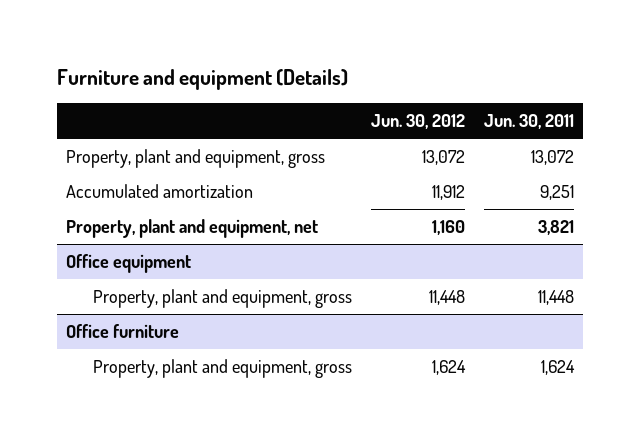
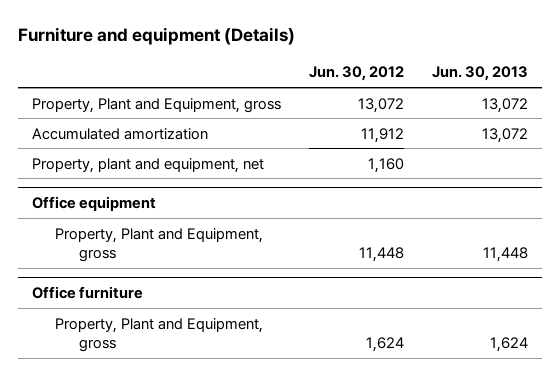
- | Jun. 30, 2012 | Jun. 30, 2011
+ | Jun. 30, 2012 | Jun. 30, 2013
- Property, plant and equipment, gross | 13,072 | 13,072
+ Property, Plant and Equipment, gross | 13,072 | 13,072
@ Office equipment
- Property, plant and equipment, gross | 11,448 | 11,448
+ Property, Plant and Equipment, gross | 11,448 | 11,448
@ Office furniture
- Property, plant and equipment, gross | 1,624 | 1,624
+ Property, Plant and Equipment, gross | 1,624 | 1,624

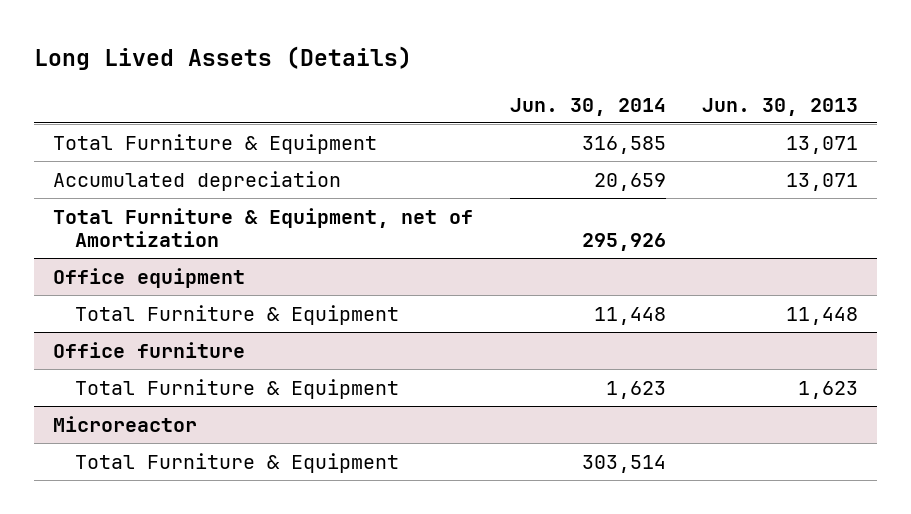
- Furniture and equipment (Details)
+ Long Lived Assets (Details)
- | Jun. 30, 2012 | Jun. 30, 2013
+ | Jun. 30, 2014 | Jun. 30, 2013
- Property, Plant and Equipment, gross | 13,072 | 13,072
- Accumulated amortization | 11,912 | 13,072
- Property, plant and equipment, net | 1,160 |
+ Total Furniture & Equipment | 316,585 | 13,071
+ Accumulated depreciation | 20,659 | 13,071
+ Total Furniture & Equipment, net of Amortization | 295,926 |
@ Office equipment
- Property, Plant and Equipment, gross | 11,448 | 11,448
+ Total Furniture & Equipment | 11,448 | 11,448
@ Office furniture
- Property, Plant and Equipment, gross | 1,624 | 1,624
+ Total Furniture & Equipment | 1,623 | 1,623
+ Microreactor
+ Total Furniture & Equipment | 303,514 |

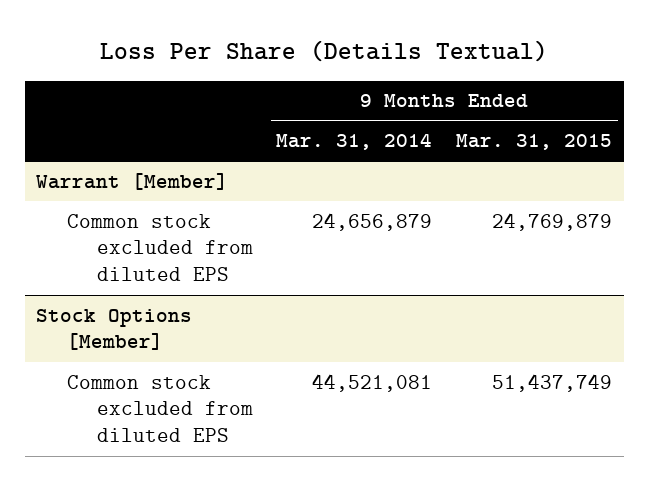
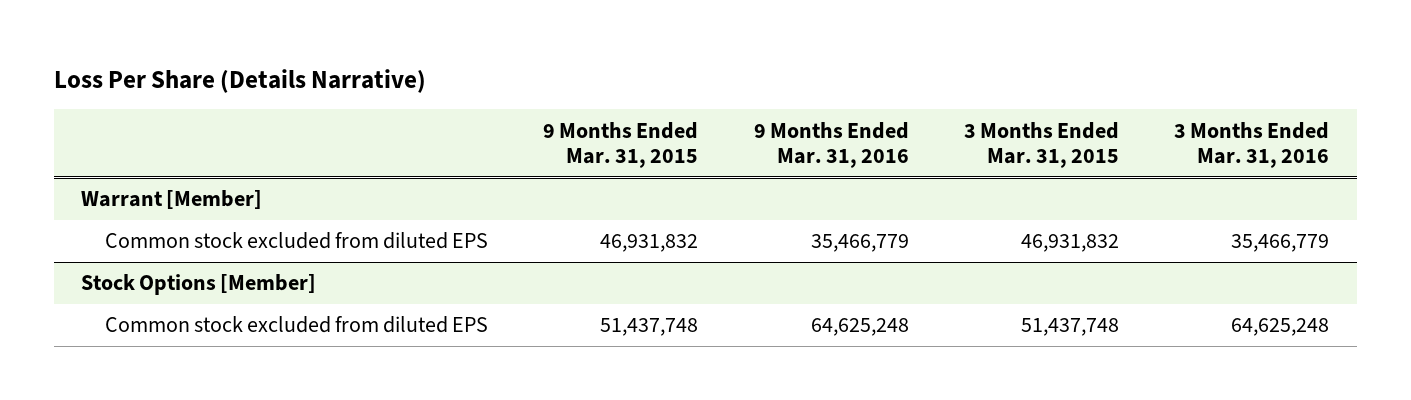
- Loss Per Share (Details Textual)
+ Loss Per Share (Details Narrative)
- | 9 Months Ended Mar. 31, 2014 | 9 Months Ended Mar. 31, 2015
+ | 9 Months Ended Mar. 31, 2015 | 9 Months Ended Mar. 31, 2016 | 3 Months Ended Mar. 31, 2015 | 3 Months Ended Mar. 31, 2016
@ Warrant [Member]
- Common stock excluded from diluted EPS | 24,656,879 | 24,769,879
+ Common stock excluded from diluted EPS | 46,931,832 | 35,466,779 | 46,931,832 | 35,466,779
@ Stock Options [Member]
- Common stock excluded from diluted EPS | 44,521,081 | 51,437,749
+ Common stock excluded from diluted EPS | 51,437,748 | 64,625,248 | 51,437,748 | 64,625,248

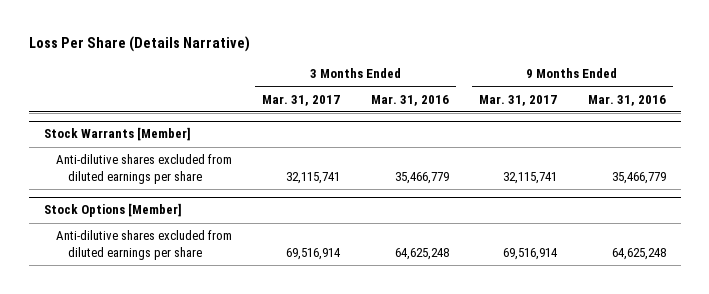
- | 9 Months Ended Mar. 31, 2015 | 9 Months Ended Mar. 31, 2016 | 3 Months Ended Mar. 31, 2015 | 3 Months Ended Mar. 31, 2016
+ | 3 Months Ended Mar. 31, 2017 | 3 Months Ended Mar. 31, 2016 | 9 Months Ended Mar. 31, 2017 | 9 Months Ended Mar. 31, 2016
- Warrant [Member]
- Common stock excluded from diluted EPS | 46,931,832 | 35,466,779 | 46,931,832 | 35,466,779
+ Stock Warrants [Member]
+ Anti-dilutive shares excluded from diluted earnings per share | 32,115,741 | 35,466,779 | 32,115,741 | 35,466,779
@ Stock Options [Member]
- Common stock excluded from diluted EPS | 51,437,748 | 64,625,248 | 51,437,748 | 64,625,248
+ Anti-dilutive shares excluded from diluted earnings per share | 69,516,914 | 64,625,248 | 69,516,914 | 64,625,248

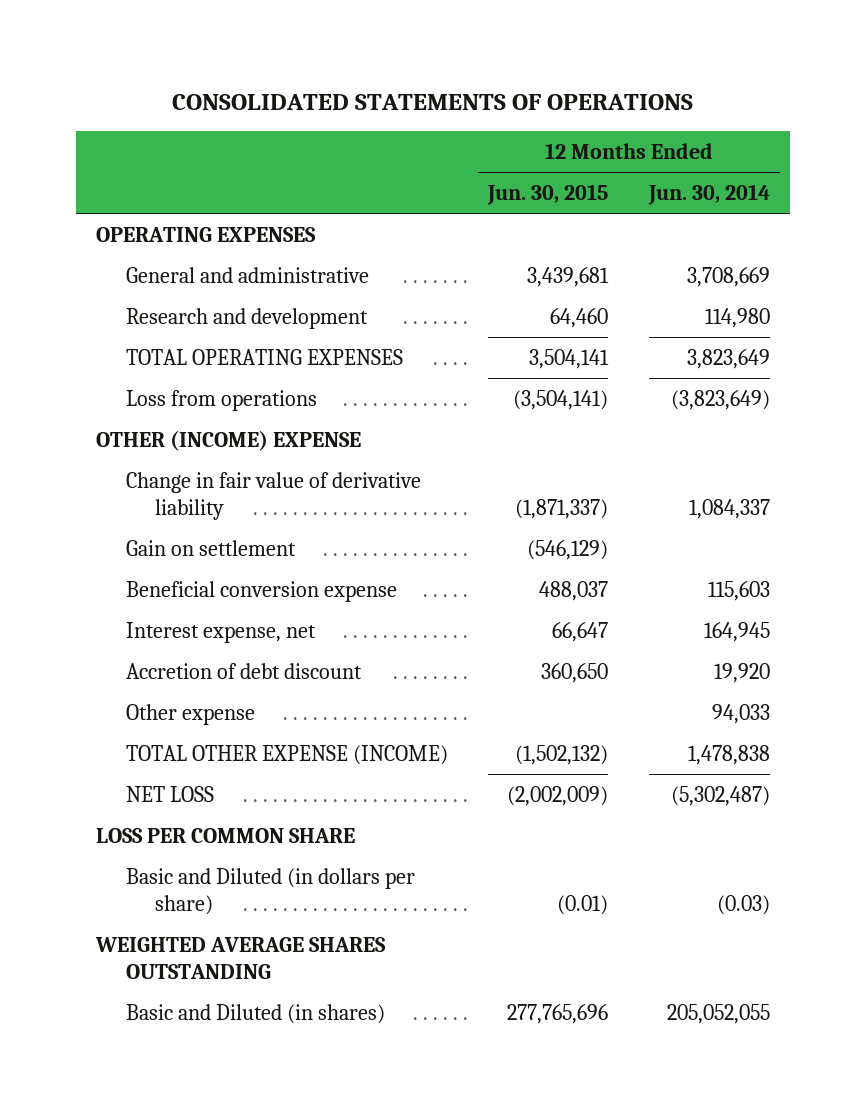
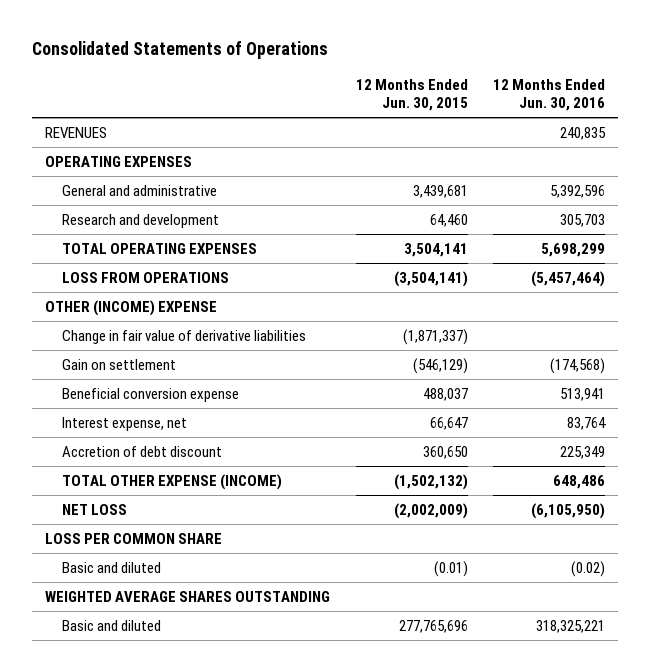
- CONSOLIDATED STATEMENTS OF OPERATIONS
+ Consolidated Statements of Operations
- | 12 Months Ended Jun. 30, 2015 | 12 Months Ended Jun. 30, 2014
+ | 12 Months Ended Jun. 30, 2015 | 12 Months Ended Jun. 30, 2016
+ REVENUES | | 240,835
- Loss from operations | (3,504,141) | (3,823,649)
+ LOSS FROM OPERATIONS | (3,504,141) | (5,457,464)
- Change in fair value of derivative liability | (1,871,337) | 1,084,337
+ Change in fair value of derivative liabilities | (1,871,337) |
- Other expense | | 94,033
- Basic and Diluted (in dollars per share) | (0.01) | (0.03)
+ Basic and diluted | (0.01) | (0.02)
- Basic and Diluted (in shares) | 277,765,696 | 205,052,055
+ Basic and diluted | 277,765,696 | 318,325,221

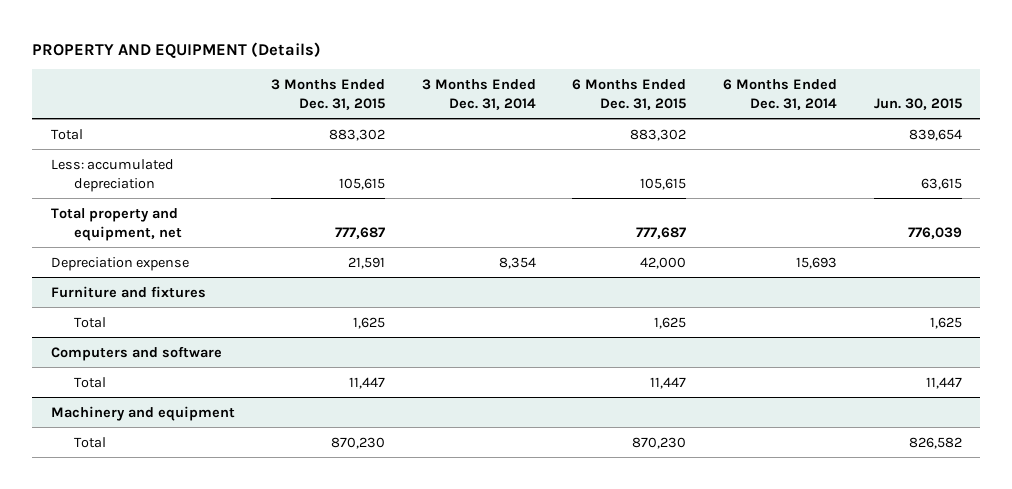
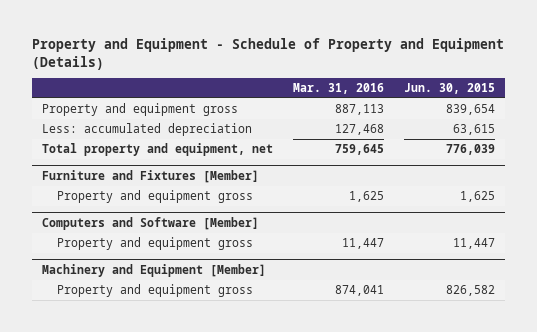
- PROPERTY AND EQUIPMENT (Details)
+ Property and Equipment - Schedule of Property and Equipment (Details)
- | 3 Months Ended Dec. 31, 2015 | 3 Months Ended Dec. 31, 2014 | 6 Months Ended Dec. 31, 2015 | 6 Months Ended Dec. 31, 2014 | Jun. 30, 2015
+ | Mar. 31, 2016 | Jun. 30, 2015
- Total | 883,302 | | 883,302 | | 839,654
+ Property and equipment gross | 887,113 | 839,654
- Depreciation expense | 21,591 | 8,354 | 42,000 | 15,693 |
- Furniture and fixtures
- Total | 1,625 | | 1,625 | | 1,625
- Computers and software
- Total | 11,447 | | 11,447 | | 11,447
- Machinery and equipment
- Total | 870,230 | | 870,230 | | 826,582
+ Furniture and Fixtures [Member]
+ Property and equipment gross | 1,625 | 1,625
+ Computers and Software [Member]
+ Property and equipment gross | 11,447 | 11,447
+ Machinery and Equipment [Member]
+ Property and equipment gross | 874,041 | 826,582

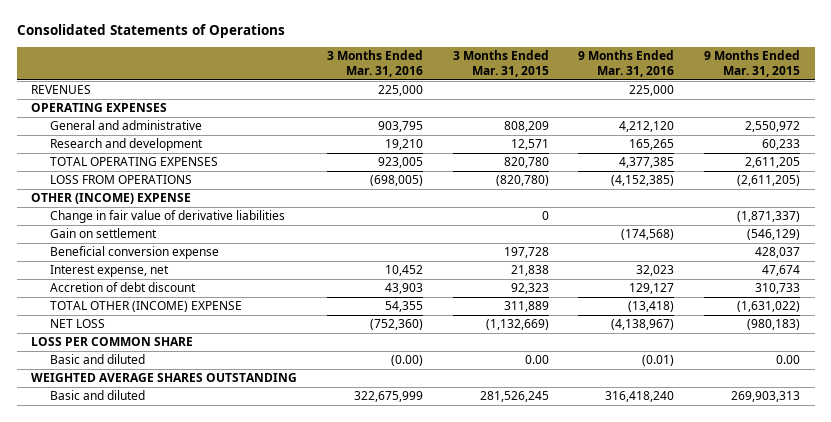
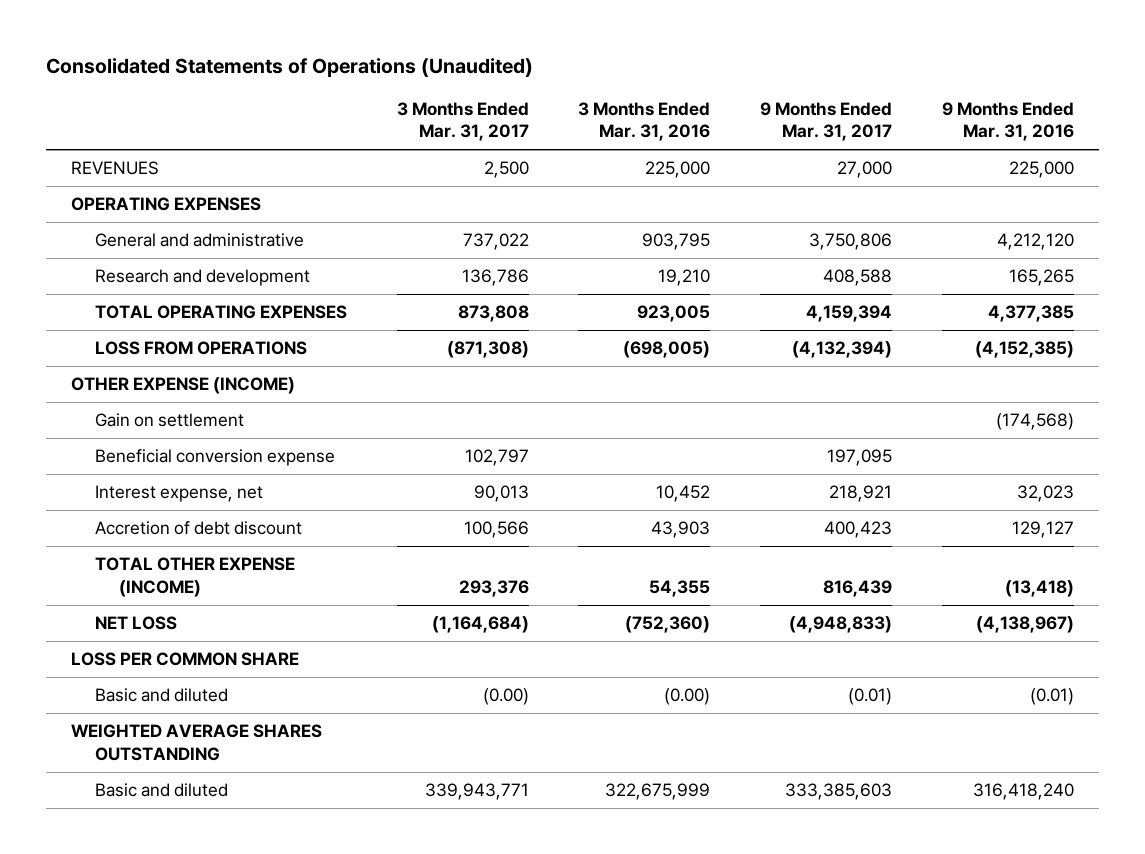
- Consolidated Statements of Operations
+ Consolidated Statements of Operations (Unaudited)
- | 3 Months Ended Mar. 31, 2016 | 3 Months Ended Mar. 31, 2015 | 9 Months Ended Mar. 31, 2016 | 9 Months Ended Mar. 31, 2015
+ | 3 Months Ended Mar. 31, 2017 | 3 Months Ended Mar. 31, 2016 | 9 Months Ended Mar. 31, 2017 | 9 Months Ended Mar. 31, 2016
- OTHER (INCOME) EXPENSE
- Change in fair value of derivative liabilities | | 0 | | (1,871,337)
+ OTHER EXPENSE (INCOME)
- TOTAL OTHER (INCOME) EXPENSE | 54,355 | 311,889 | (13,418) | (1,631,022)
+ TOTAL OTHER EXPENSE (INCOME) | 293,376 | 54,355 | 816,439 | (13,418)

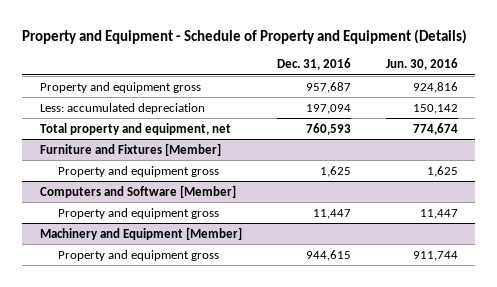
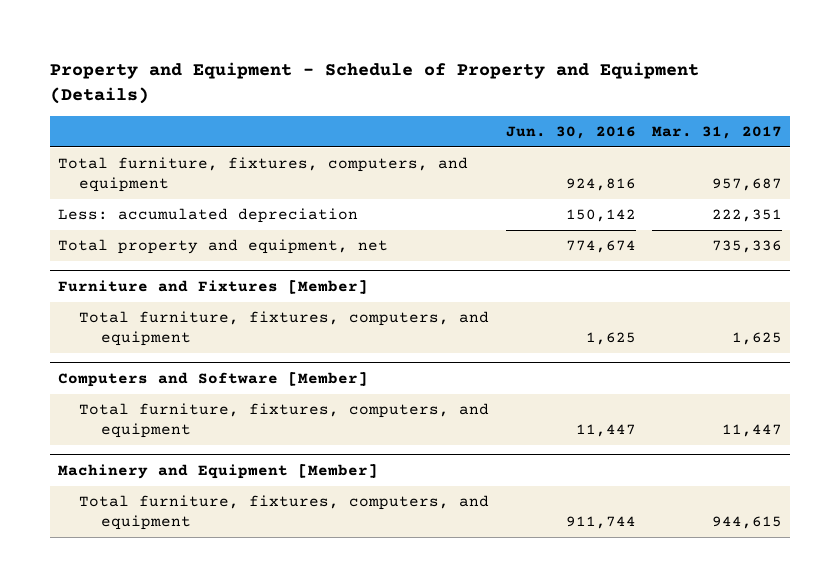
- | Dec. 31, 2016 | Jun. 30, 2016
+ | Jun. 30, 2016 | Mar. 31, 2017
- Property and equipment gross | 957,687 | 924,816
+ Total furniture, fixtures, computers, and equipment | 924,816 | 957,687
@ Furniture and Fixtures [Member]
- Property and equipment gross | 1,625 | 1,625
+ Total furniture, fixtures, computers, and equipment | 1,625 | 1,625
@ Computers and Software [Member]
- Property and equipment gross | 11,447 | 11,447
+ Total furniture, fixtures, computers, and equipment | 11,447 | 11,447
@ Machinery and Equipment [Member]
- Property and equipment gross | 944,615 | 911,744
+ Total furniture, fixtures, computers, and equipment | 911,744 | 944,615

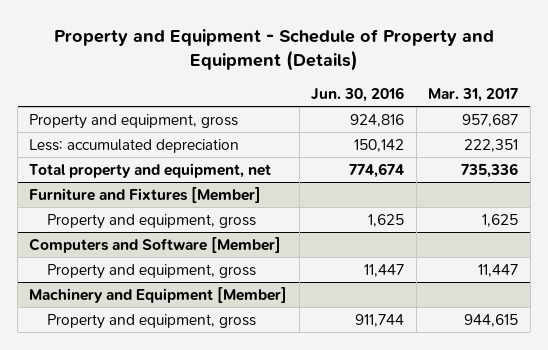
- Total furniture, fixtures, computers, and equipment | 924,816 | 957,687
+ Property and equipment, gross | 924,816 | 957,687
@ Furniture and Fixtures [Member]
- Total furniture, fixtures, computers, and equipment | 1,625 | 1,625
+ Property and equipment, gross | 1,625 | 1,625
@ Computers and Software [Member]
- Total furniture, fixtures, computers, and equipment | 11,447 | 11,447
+ Property and equipment, gross | 11,447 | 11,447
@ Machinery and Equipment [Member]
- Total furniture, fixtures, computers, and equipment | 911,744 | 944,615
+ Property and equipment, gross | 911,744 | 944,615

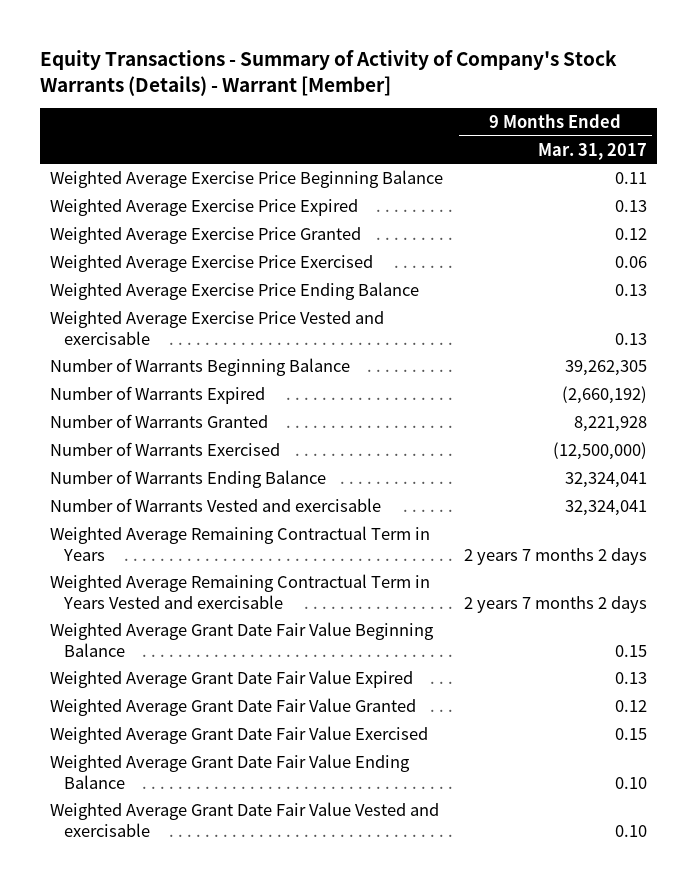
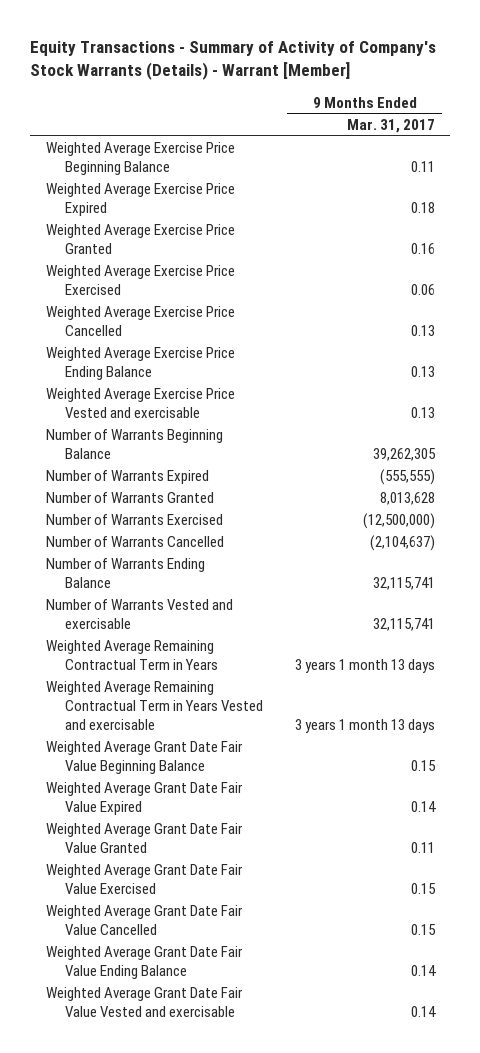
- Weighted Average Exercise Price Expired | 0.13
- Weighted Average Exercise Price Granted | 0.12
+ Weighted Average Exercise Price Expired | 0.18
+ Weighted Average Exercise Price Granted | 0.16
+ Weighted Average Exercise Price Cancelled | 0.13
- Number of Warrants Expired | (2,660,192)
- Number of Warrants Granted | 8,221,928
+ Number of Warrants Expired | (555,555)
+ Number of Warrants Granted | 8,013,628
- Number of Warrants Ending Balance | 32,324,041
- Number of Warrants Vested and exercisable | 32,324,041
- Weighted Average Remaining Contractual Term in Years | 2 years 7 months 2 days
- Weighted Average Remaining Contractual Term in Years Vested and exercisable | 2 years 7 months 2 days
+ Number of Warrants Cancelled | (2,104,637)
+ Number of Warrants Ending Balance | 32,115,741
+ Number of Warrants Vested and exercisable | 32,115,741
+ Weighted Average Remaining Contractual Term in Years | 3 years 1 month 13 days
+ Weighted Average Remaining Contractual Term in Years Vested and exercisable | 3 years 1 month 13 days
- Weighted Average Grant Date Fair Value Expired | 0.13
- Weighted Average Grant Date Fair Value Granted | 0.12
+ Weighted Average Grant Date Fair Value Expired | 0.14
+ Weighted Average Grant Date Fair Value Granted | 0.11
- Weighted Average Grant Date Fair Value Ending Balance | 0.10
- Weighted Average Grant Date Fair Value Vested and exercisable | 0.10
+ Weighted Average Grant Date Fair Value Cancelled | 0.15
+ Weighted Average Grant Date Fair Value Ending Balance | 0.14
+ Weighted Average Grant Date Fair Value Vested and exercisable | 0.14

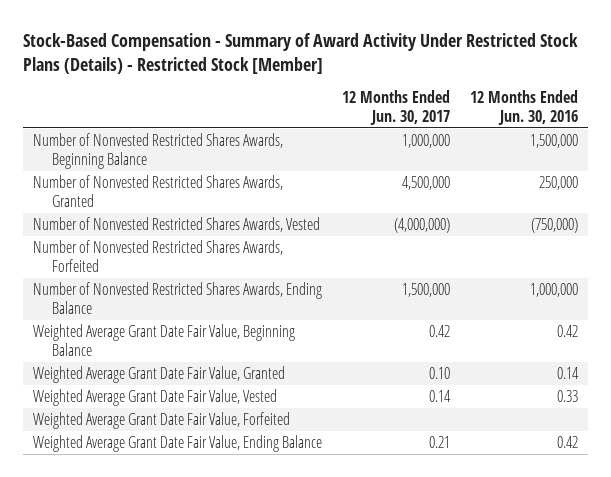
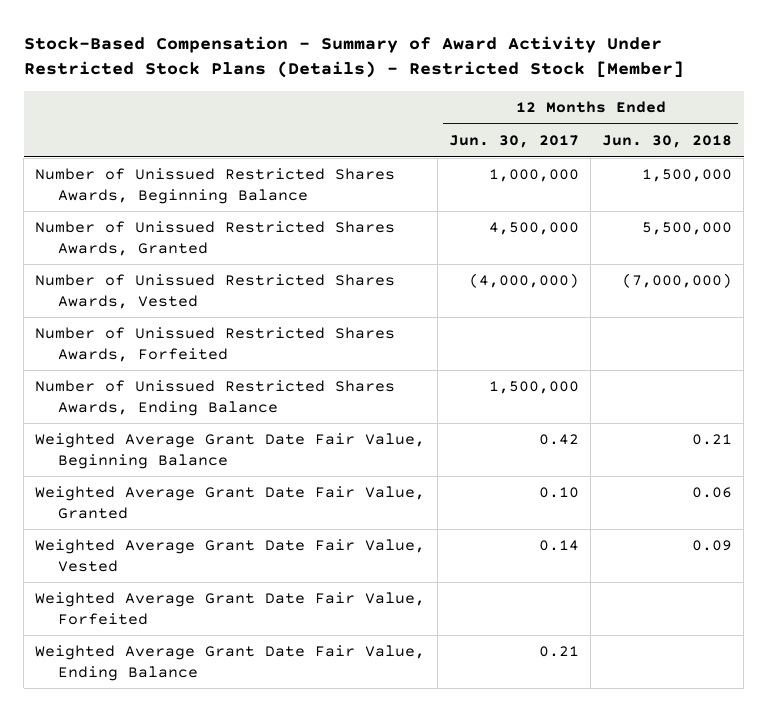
- | 12 Months Ended Jun. 30, 2017 | 12 Months Ended Jun. 30, 2016
+ | 12 Months Ended Jun. 30, 2017 | 12 Months Ended Jun. 30, 2018
- Number of Nonvested Restricted Shares Awards, Beginning Balance | 1,000,000 | 1,500,000
- Number of Nonvested Restricted Shares Awards, Granted | 4,500,000 | 250,000
- Number of Nonvested Restricted Shares Awards, Vested | (4,000,000) | (750,000)
- Number of Nonvested Restricted Shares Awards, Forfeited
- Number of Nonvested Restricted Shares Awards, Ending Balance | 1,500,000 | 1,000,000
+ Number of Unissued Restricted Shares Awards, Beginning Balance | 1,000,000 | 1,500,000
+ Number of Unissued Restricted Shares Awards, Granted | 4,500,000 | 5,500,000
+ Number of Unissued Restricted Shares Awards, Vested | (4,000,000) | (7,000,000)
+ Number of Unissued Restricted Shares Awards, Forfeited
+ Number of Unissued Restricted Shares Awards, Ending Balance | 1,500,000 |

